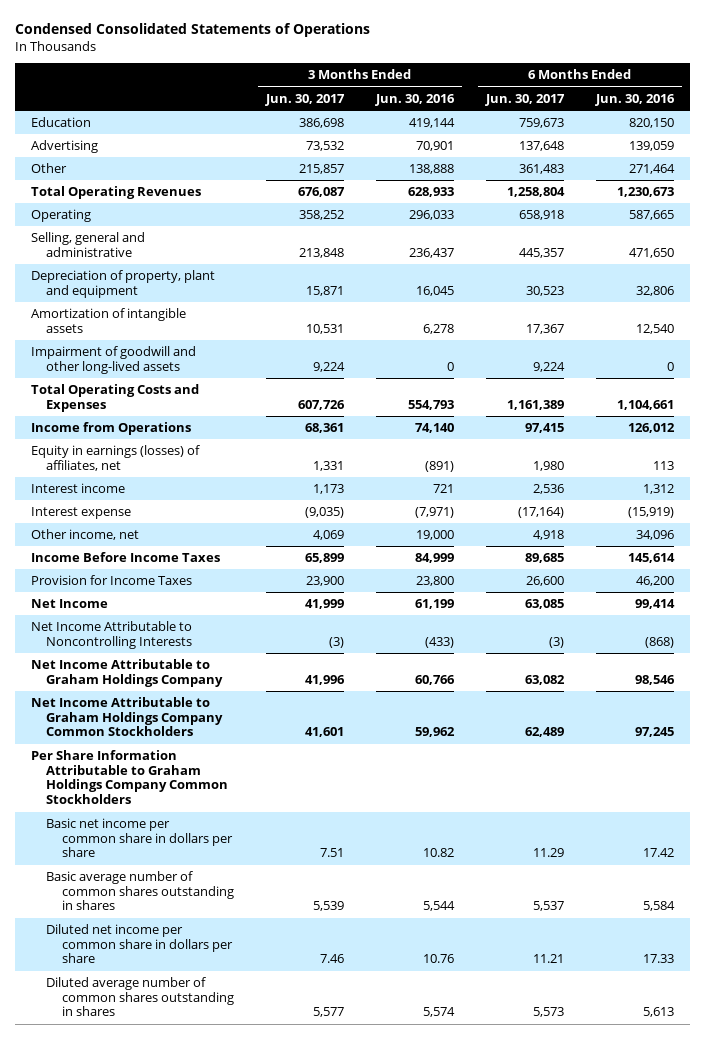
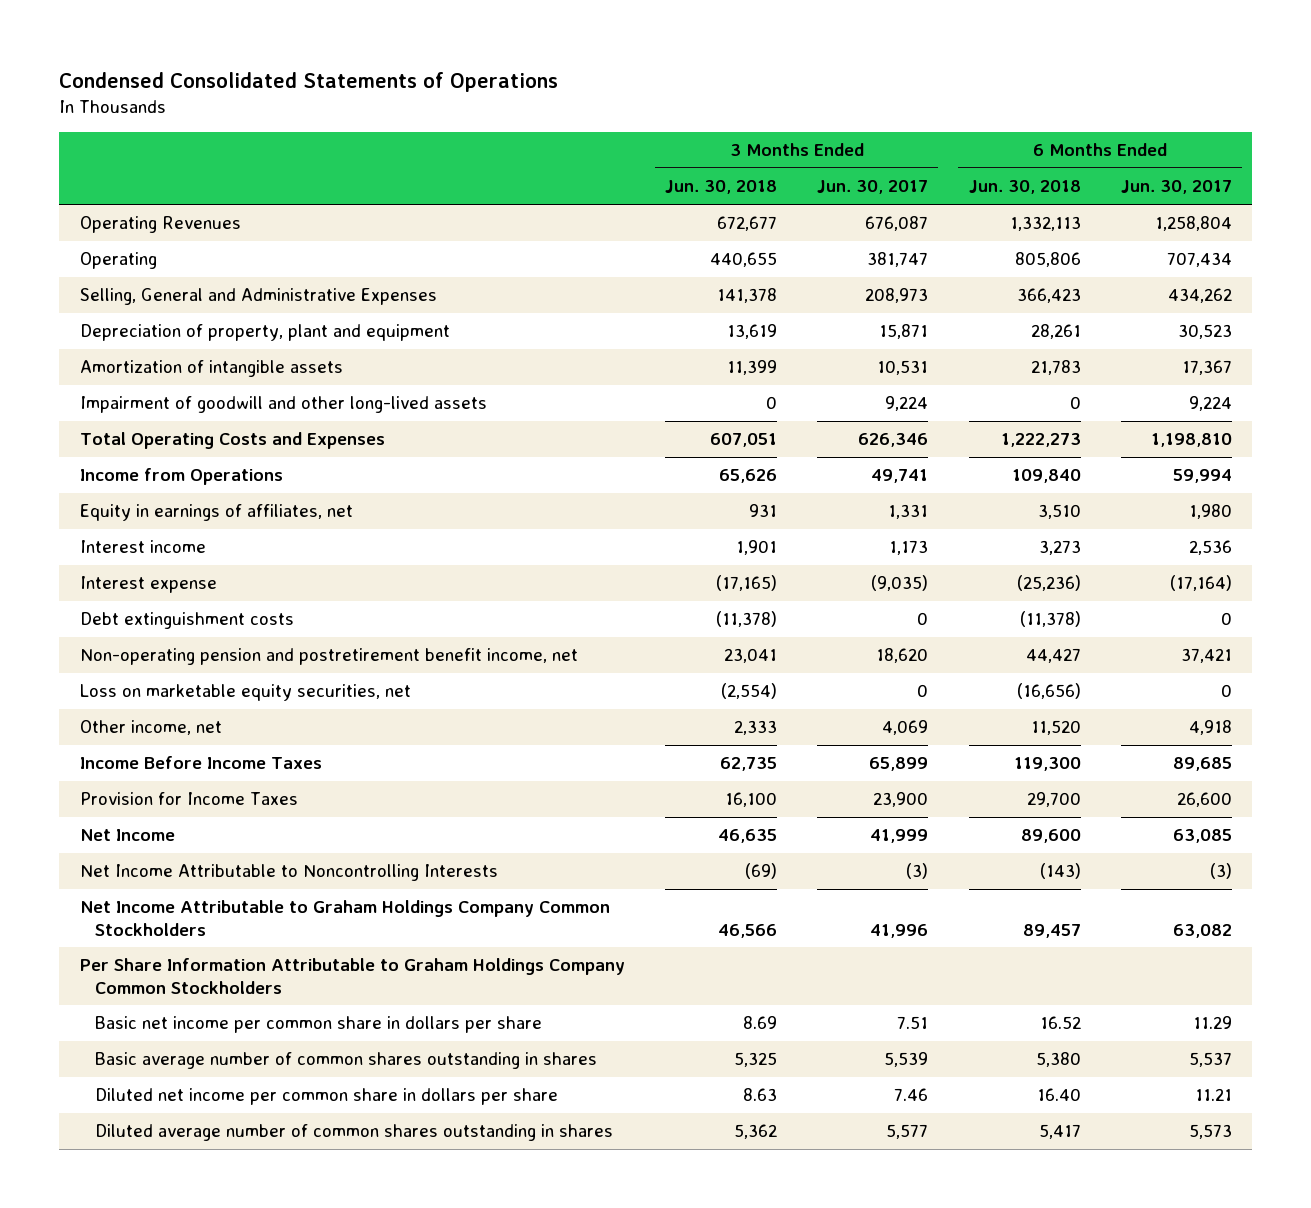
- | 3 Months Ended Jun. 30, 2017 | 3 Months Ended Jun. 30, 2016 | 6 Months Ended Jun. 30, 2017 | 6 Months Ended Jun. 30, 2016
+ | 3 Months Ended Jun. 30, 2018 | 3 Months Ended Jun. 30, 2017 | 6 Months Ended Jun. 30, 2018 | 6 Months Ended Jun. 30, 2017
- Education | 386,698 | 419,144 | 759,673 | 820,150
- Advertising | 73,532 | 70,901 | 137,648 | 139,059
- Other | 215,857 | 138,888 | 361,483 | 271,464
- Total Operating Revenues | 676,087 | 628,933 | 1,258,804 | 1,230,673
- Operating | 358,252 | 296,033 | 658,918 | 587,665
- Selling, general and administrative | 213,848 | 236,437 | 445,357 | 471,650
+ Operating Revenues | 672,677 | 676,087 | 1,332,113 | 1,258,804
+ Operating | 440,655 | 381,747 | 805,806 | 707,434
+ Selling, General and Administrative Expenses | 141,378 | 208,973 | 366,423 | 434,262
- Total Operating Costs and Expenses | 607,726 | 554,793 | 1,161,389 | 1,104,661
- Income from Operations | 68,361 | 74,140 | 97,415 | 126,012
- Equity in earnings (losses) of affiliates, net | 1,331 | (891) | 1,980 | 113
+ Total Operating Costs and Expenses | 607,051 | 626,346 | 1,222,273 | 1,198,810
+ Income from Operations | 65,626 | 49,741 | 109,840 | 59,994
+ Equity in earnings of affiliates, net | 931 | 1,331 | 3,510 | 1,980
+ Debt extinguishment costs | (11,378) | 0 | (11,378) | 0
+ Non-operating pension and postretirement benefit income, net | 23,041 | 18,620 | 44,427 | 37,421
+ Loss on marketable equity securities, net | (2,554) | 0 | (16,656) | 0
- Net Income Attributable to Graham Holdings Company | 41,996 | 60,766 | 63,082 | 98,546
- Net Income Attributable to Graham Holdings Company Common Stockholders | 41,601 | 59,962 | 62,489 | 97,245
+ Net Income Attributable to Graham Holdings Company Common Stockholders | 46,566 | 41,996 | 89,457 | 63,082

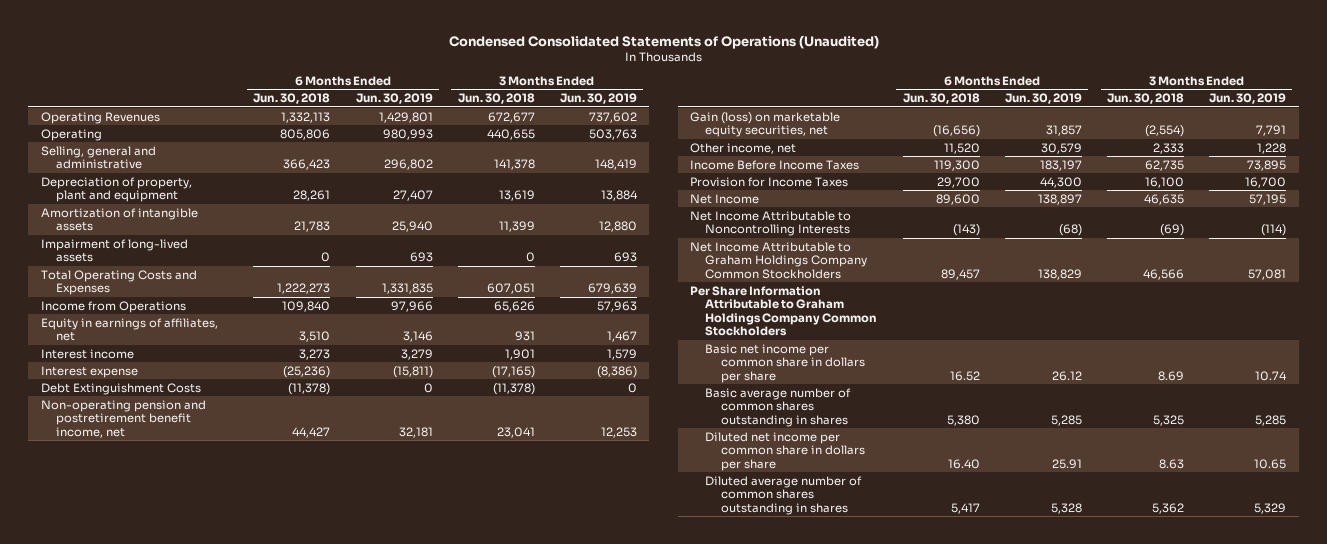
- Condensed Consolidated Statements of Operations
+ Condensed Consolidated Statements of Operations (Unaudited)
- | 3 Months Ended Jun. 30, 2018 | 3 Months Ended Jun. 30, 2017 | 6 Months Ended Jun. 30, 2018 | 6 Months Ended Jun. 30, 2017
+ | 6 Months Ended Jun. 30, 2018 | 6 Months Ended Jun. 30, 2019 | 3 Months Ended Jun. 30, 2018 | 3 Months Ended Jun. 30, 2019
- Selling, General and Administrative Expenses | 141,378 | 208,973 | 366,423 | 434,262
+ Selling, general and administrative | 366,423 | 296,802 | 141,378 | 148,419
- Impairment of goodwill and other long-lived assets | 0 | 9,224 | 0 | 9,224
+ Impairment of long-lived assets | 0 | 693 | 0 | 693
- Debt extinguishment costs | (11,378) | 0 | (11,378) | 0
+ Debt Extinguishment Costs | (11,378) | 0 | (11,378) | 0
- Loss on marketable equity securities, net | (2,554) | 0 | (16,656) | 0
+ Gain (loss) on marketable equity securities, net | (16,656) | 31,857 | (2,554) | 7,791

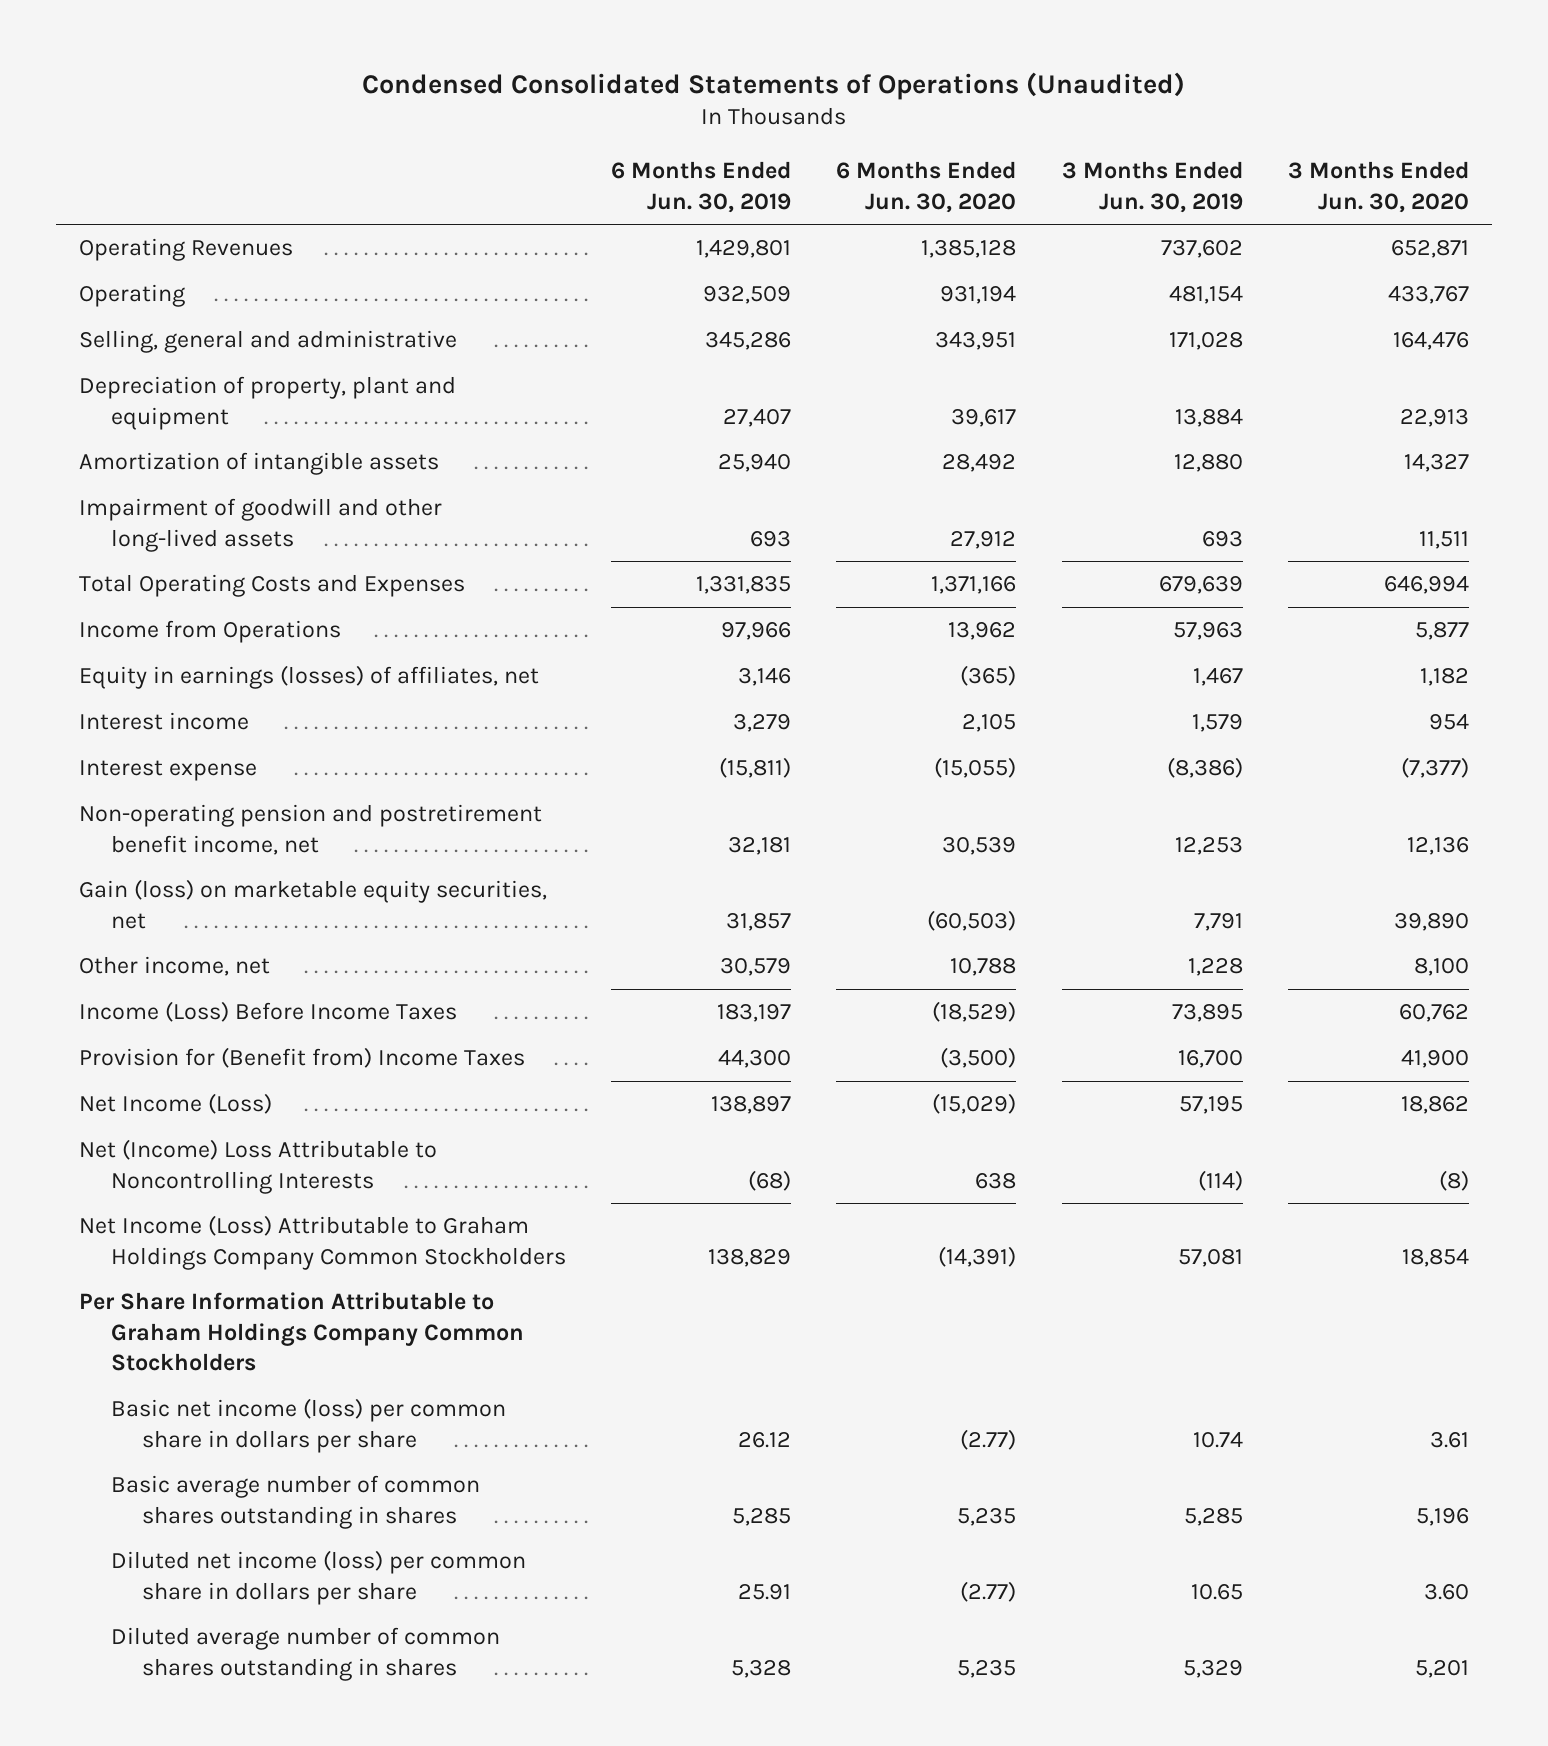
- | 6 Months Ended Jun. 30, 2018 | 6 Months Ended Jun. 30, 2019 | 3 Months Ended Jun. 30, 2018 | 3 Months Ended Jun. 30, 2019
+ | 6 Months Ended Jun. 30, 2019 | 6 Months Ended Jun. 30, 2020 | 3 Months Ended Jun. 30, 2019 | 3 Months Ended Jun. 30, 2020
- Operating | 805,806 | 980,993 | 440,655 | 503,763
- Selling, general and administrative | 366,423 | 296,802 | 141,378 | 148,419
+ Operating | 932,509 | 931,194 | 481,154 | 433,767
+ Selling, general and administrative | 345,286 | 343,951 | 171,028 | 164,476
- Impairment of long-lived assets | 0 | 693 | 0 | 693
+ Impairment of goodwill and other long-lived assets | 693 | 27,912 | 693 | 11,511
- Equity in earnings of affiliates, net | 3,510 | 3,146 | 931 | 1,467
+ Equity in earnings (losses) of affiliates, net | 3,146 | (365) | 1,467 | 1,182
- Debt Extinguishment Costs | (11,378) | 0 | (11,378) | 0
- Income Before Income Taxes | 119,300 | 183,197 | 62,735 | 73,895
- Provision for Income Taxes | 29,700 | 44,300 | 16,100 | 16,700
- Net Income | 89,600 | 138,897 | 46,635 | 57,195
- Net Income Attributable to Noncontrolling Interests | (143) | (68) | (69) | (114)
- Net Income Attributable to Graham Holdings Company Common Stockholders | 89,457 | 138,829 | 46,566 | 57,081
+ Income (Loss) Before Income Taxes | 183,197 | (18,529) | 73,895 | 60,762
+ Provision for (Benefit from) Income Taxes | 44,300 | (3,500) | 16,700 | 41,900
+ Net Income (Loss) | 138,897 | (15,029) | 57,195 | 18,862
+ Net (Income) Loss Attributable to Noncontrolling Interests | (68) | 638 | (114) | (8)
+ Net Income (Loss) Attributable to Graham Holdings Company Common Stockholders | 138,829 | (14,391) | 57,081 | 18,854
- Basic net income per common share in dollars per share | 16.52 | 26.12 | 8.69 | 10.74
+ Basic net income (loss) per common share in dollars per share | 26.12 | (2.77) | 10.74 | 3.61
- Diluted net income per common share in dollars per share | 16.40 | 25.91 | 8.63 | 10.65
+ Diluted net income (loss) per common share in dollars per share | 25.91 | (2.77) | 10.65 | 3.60

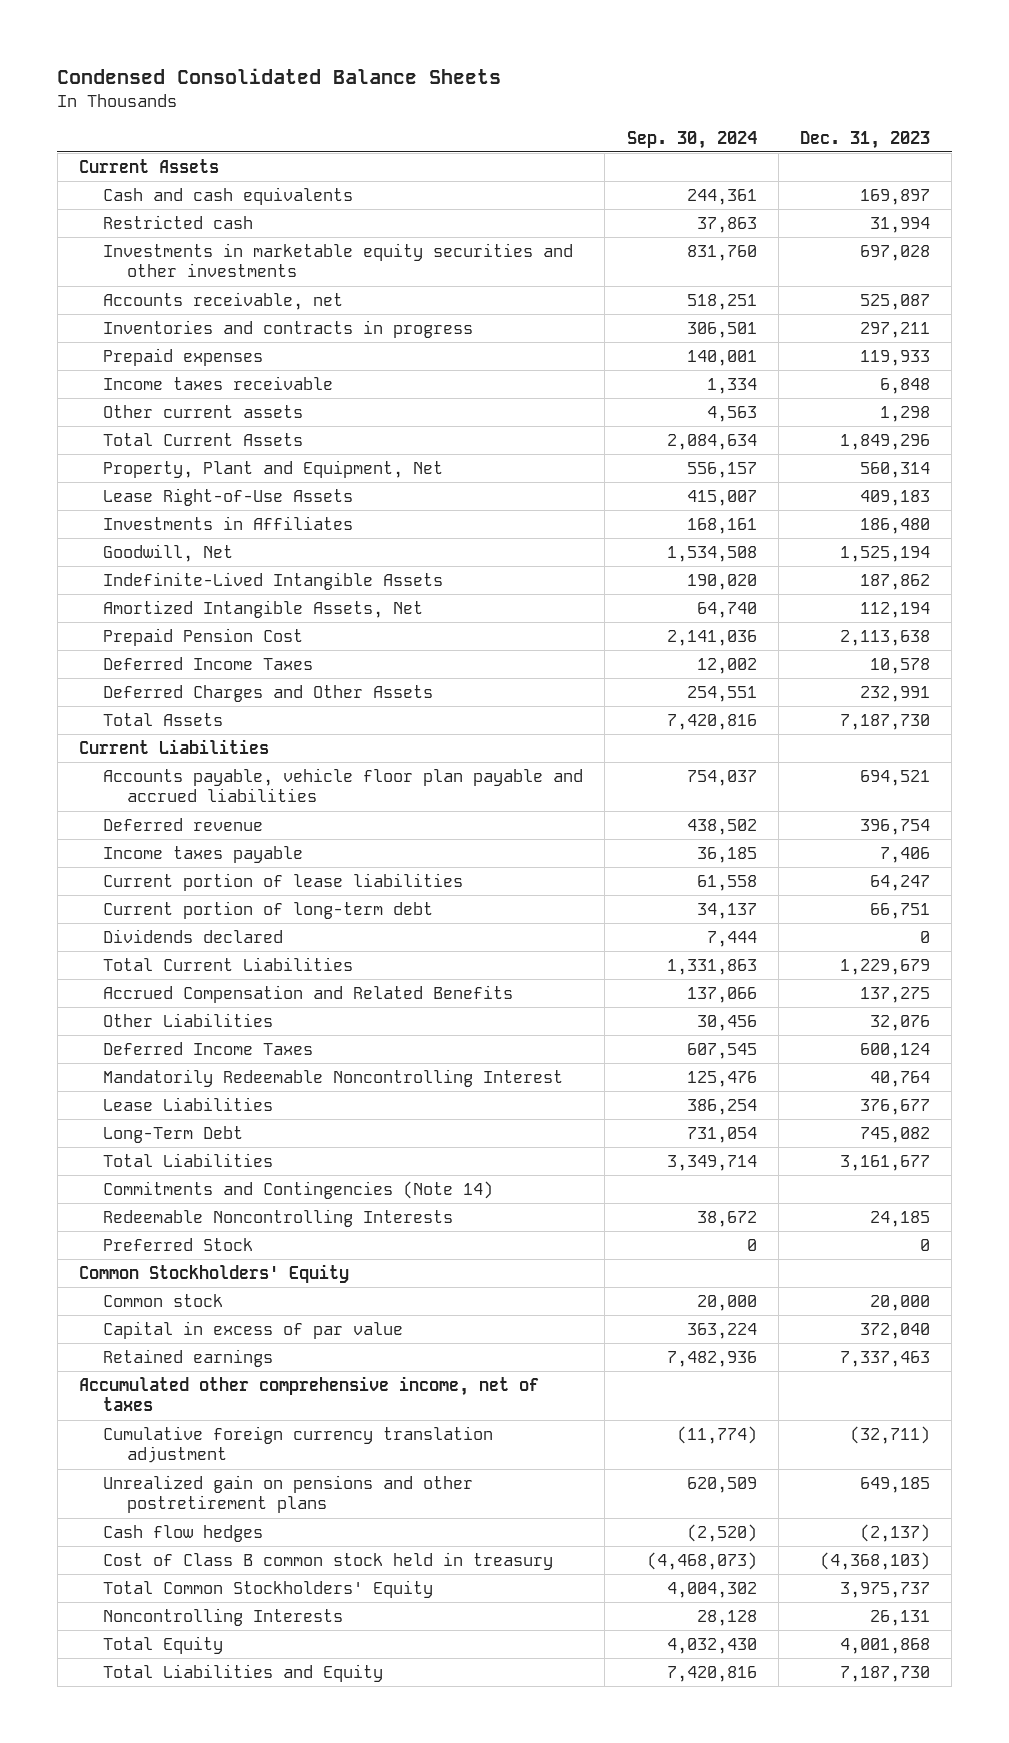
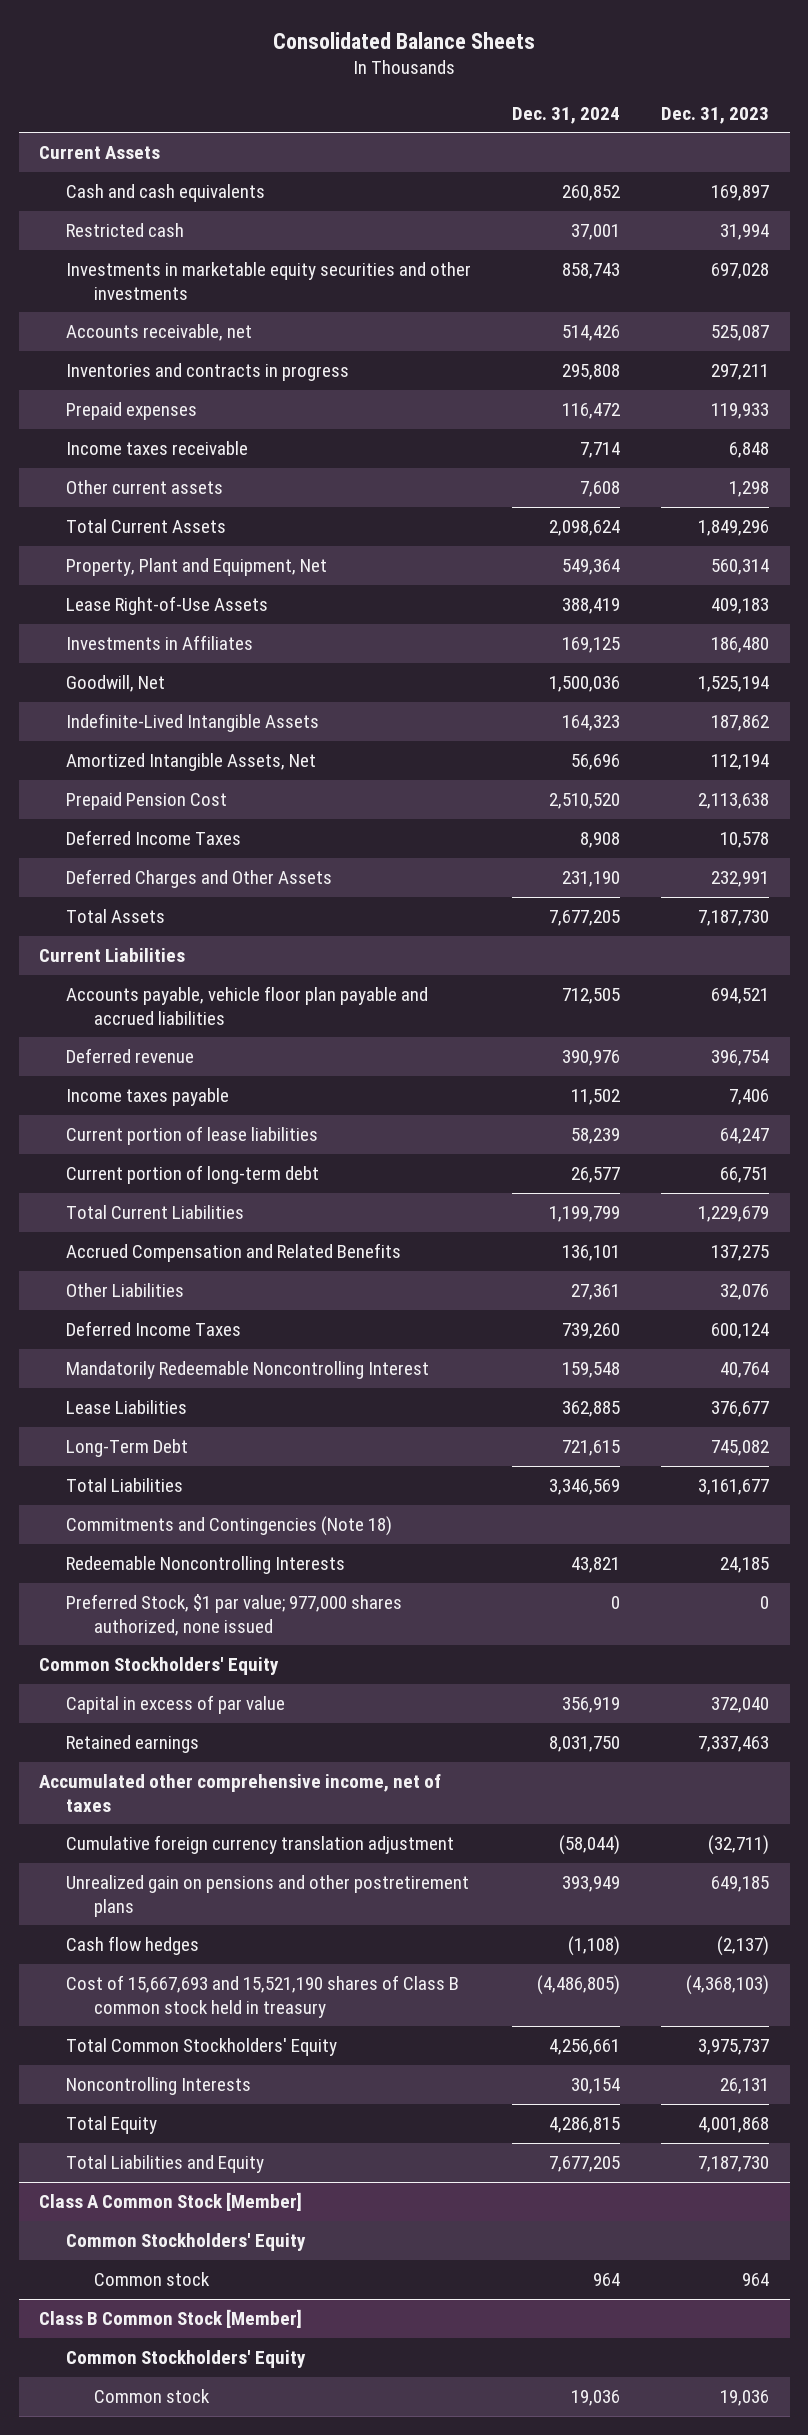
- Condensed Consolidated Balance Sheets
+ Consolidated Balance Sheets
- | Sep. 30, 2024 | Dec. 31, 2023
+ | Dec. 31, 2024 | Dec. 31, 2023
- Dividends declared | 7,444 | 0
- Commitments and Contingencies (Note 14)
+ Commitments and Contingencies (Note 18)
- Preferred Stock | 0 | 0
+ Preferred Stock, $1 par value; 977,000 shares authorized, none issued | 0 | 0
- Common stock | 20,000 | 20,000
- Cost of Class B common stock held in treasury | (4,468,073) | (4,368,103)
+ Cost of 15,667,693 and 15,521,190 shares of Class B common stock held in treasury | (4,486,805) | (4,368,103)
+ Class A Common Stock [Member]
+ Common Stockholders' Equity
+ Common stock | 964 | 964
+ Class B Common Stock [Member]
+ Common Stockholders' Equity
+ Common stock | 19,036 | 19,036

